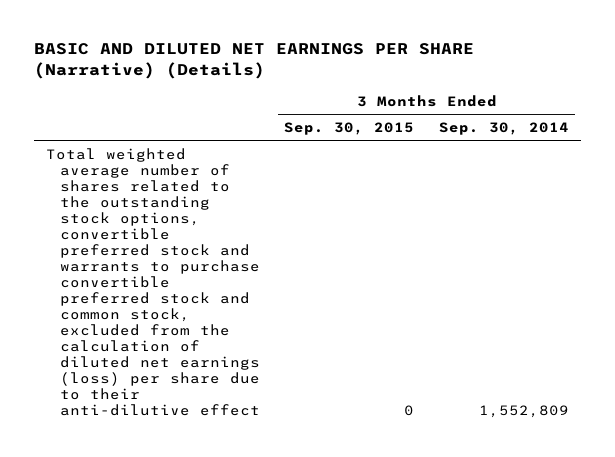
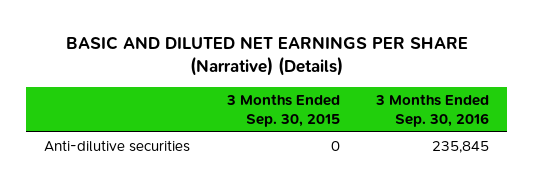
- | 3 Months Ended Sep. 30, 2015 | 3 Months Ended Sep. 30, 2014
+ | 3 Months Ended Sep. 30, 2015 | 3 Months Ended Sep. 30, 2016
- Total weighted average number of shares related to the outstanding stock options, convertible preferred stock and warrants to purchase convertible preferred stock and common stock, excluded from the calculation of diluted net earnings (loss) per share due to their anti-dilutive effect | 0 | 1,552,809
+ Anti-dilutive securities | 0 | 235,845

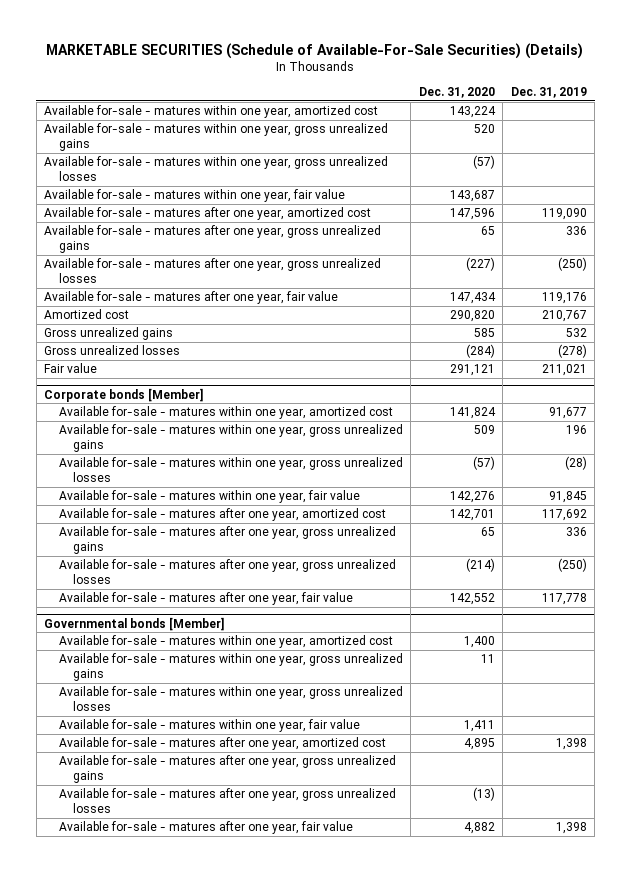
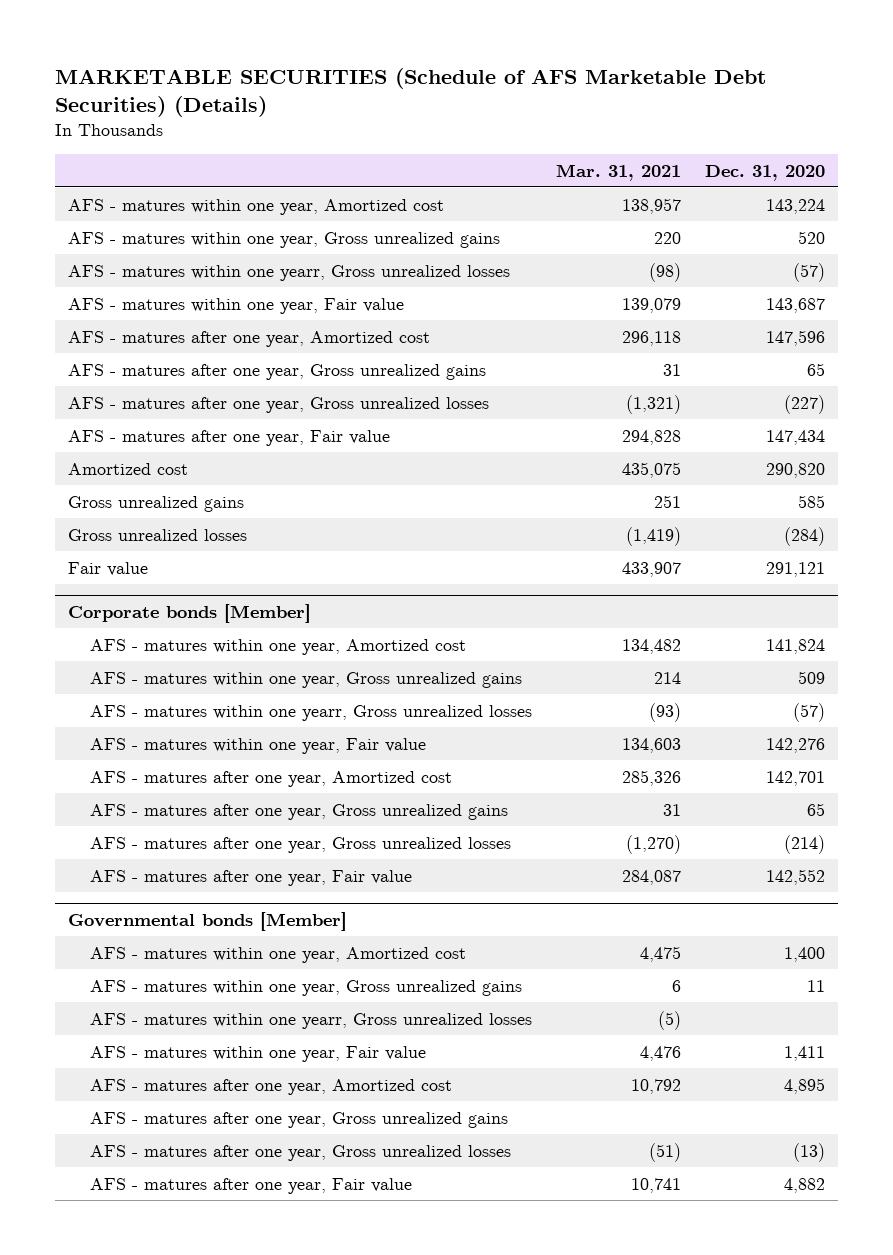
- MARKETABLE SECURITIES (Schedule of Available-For-Sale Securities) (Details)
+ MARKETABLE SECURITIES (Schedule of AFS Marketable Debt Securities) (Details)
- | Dec. 31, 2020 | Dec. 31, 2019
+ | Mar. 31, 2021 | Dec. 31, 2020
- Available for-sale - matures within one year, amortized cost | 143,224 |
- Available for-sale - matures within one year, gross unrealized gains | 520 |
- Available for-sale - matures within one year, gross unrealized losses | (57) |
- Available for-sale - matures within one year, fair value | 143,687 |
- Available for-sale - matures after one year, amortized cost | 147,596 | 119,090
- Available for-sale - matures after one year, gross unrealized gains | 65 | 336
- Available for-sale - matures after one year, gross unrealized losses | (227) | (250)
- Available for-sale - matures after one year, fair value | 147,434 | 119,176
+ AFS - matures within one year, Amortized cost | 138,957 | 143,224
+ AFS - matures within one year, Gross unrealized gains | 220 | 520
+ AFS - matures within one yearr, Gross unrealized losses | (98) | (57)
+ AFS - matures within one year, Fair value | 139,079 | 143,687
+ AFS - matures after one year, Amortized cost | 296,118 | 147,596
+ AFS - matures after one year, Gross unrealized gains | 31 | 65
+ AFS - matures after one year, Gross unrealized losses | (1,321) | (227)
+ AFS - matures after one year, Fair value | 294,828 | 147,434
@ Corporate bonds [Member]
- Available for-sale - matures within one year, amortized cost | 141,824 | 91,677
- Available for-sale - matures within one year, gross unrealized gains | 509 | 196
- Available for-sale - matures within one year, gross unrealized losses | (57) | (28)
- Available for-sale - matures within one year, fair value | 142,276 | 91,845
- Available for-sale - matures after one year, amortized cost | 142,701 | 117,692
- Available for-sale - matures after one year, gross unrealized gains | 65 | 336
- Available for-sale - matures after one year, gross unrealized losses | (214) | (250)
- Available for-sale - matures after one year, fair value | 142,552 | 117,778
+ AFS - matures within one year, Amortized cost | 134,482 | 141,824
+ AFS - matures within one year, Gross unrealized gains | 214 | 509
+ AFS - matures within one yearr, Gross unrealized losses | (93) | (57)
+ AFS - matures within one year, Fair value | 134,603 | 142,276
+ AFS - matures after one year, Amortized cost | 285,326 | 142,701
+ AFS - matures after one year, Gross unrealized gains | 31 | 65
+ AFS - matures after one year, Gross unrealized losses | (1,270) | (214)
+ AFS - matures after one year, Fair value | 284,087 | 142,552
@ Governmental bonds [Member]
- Available for-sale - matures within one year, amortized cost | 1,400 |
- Available for-sale - matures within one year, gross unrealized gains | 11 |
- Available for-sale - matures within one year, gross unrealized losses
- Available for-sale - matures within one year, fair value | 1,411 |
- Available for-sale - matures after one year, amortized cost | 4,895 | 1,398
- Available for-sale - matures after one year, gross unrealized gains
- Available for-sale - matures after one year, gross unrealized losses | (13) |
- Available for-sale - matures after one year, fair value | 4,882 | 1,398
+ AFS - matures within one year, Amortized cost | 4,475 | 1,400
+ AFS - matures within one year, Gross unrealized gains | 6 | 11
+ AFS - matures within one yearr, Gross unrealized losses | (5) |
+ AFS - matures within one year, Fair value | 4,476 | 1,411
+ AFS - matures after one year, Amortized cost | 10,792 | 4,895
+ AFS - matures after one year, Gross unrealized gains
+ AFS - matures after one year, Gross unrealized losses | (51) | (13)
+ AFS - matures after one year, Fair value | 10,741 | 4,882

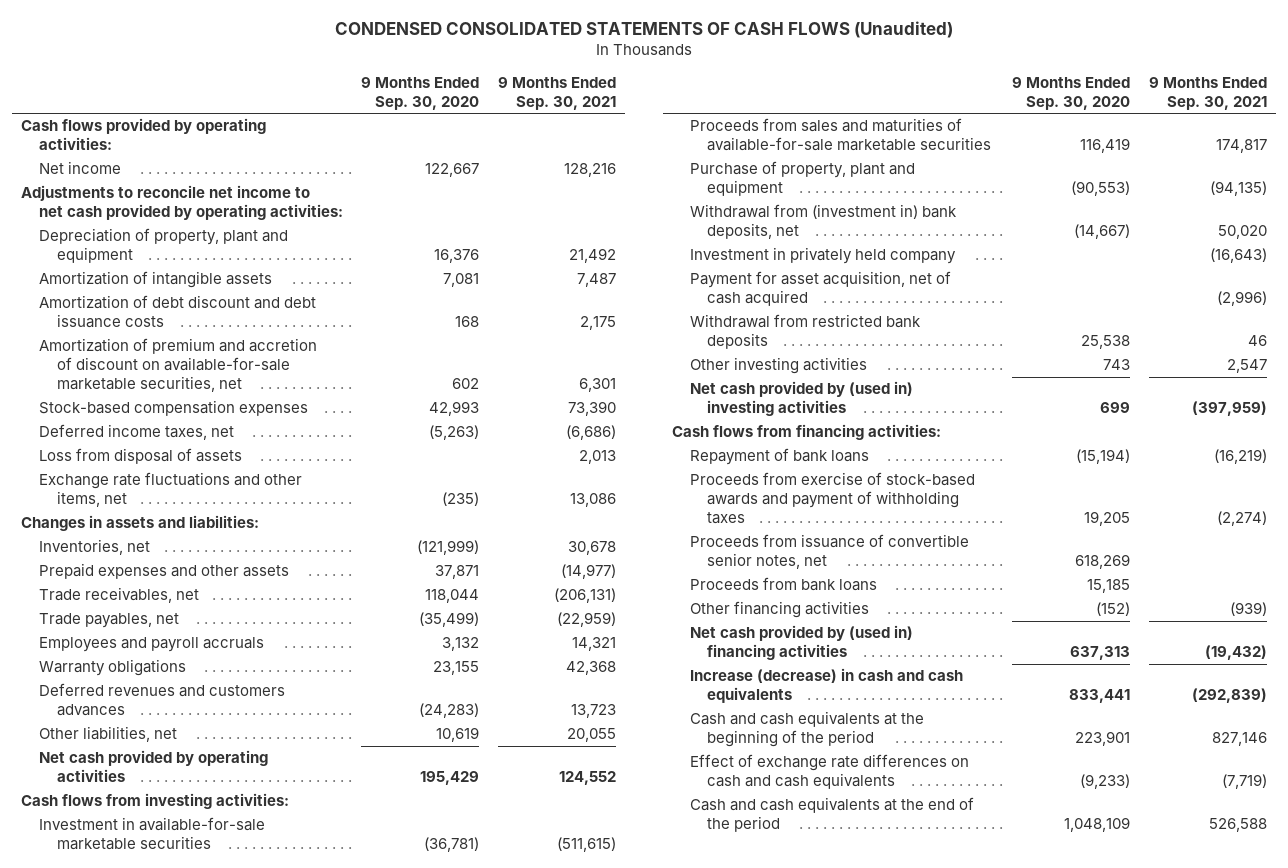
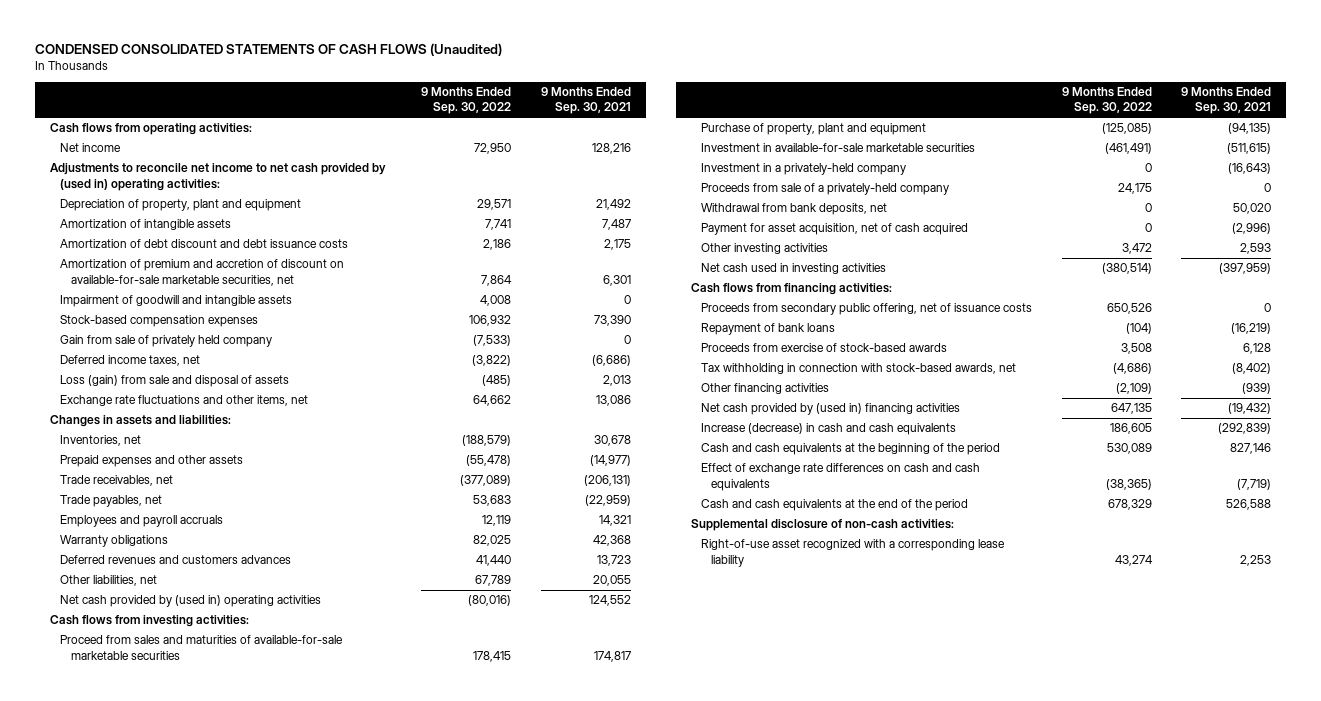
- | 9 Months Ended Sep. 30, 2020 | 9 Months Ended Sep. 30, 2021
+ | 9 Months Ended Sep. 30, 2022 | 9 Months Ended Sep. 30, 2021
- Cash flows provided by operating activities:
+ Cash flows from operating activities:
- Adjustments to reconcile net income to net cash provided by operating activities:
+ Adjustments to reconcile net income to net cash provided by (used in) operating activities:
+ Impairment of goodwill and intangible assets | 4,008 | 0
+ Gain from sale of privately held company | (7,533) | 0
- Loss from disposal of assets | | 2,013
+ Loss (gain) from sale and disposal of assets | (485) | 2,013
- Net cash provided by operating activities | 195,429 | 124,552
+ Net cash provided by (used in) operating activities | (80,016) | 124,552
- Proceeds from sales and maturities of available-for-sale marketable securities | 116,419 | 174,817
+ Proceed from sales and maturities of available-for-sale marketable securities | 178,415 | 174,817
- Withdrawal from (investment in) bank deposits, net | (14,667) | 50,020
- Investment in privately held company | | (16,643)
moved down: Investment in available-for-sale marketable securities | (461,491) | (511,615)
+ Investment in a privately-held company | 0 | (16,643)
+ Proceeds from sale of a privately-held company | 24,175 | 0
+ Withdrawal from bank deposits, net | 0 | 50,020
- Withdrawal from restricted bank deposits | 25,538 | 46
- Other investing activities | 743 | 2,547
- Net cash provided by (used in) investing activities | 699 | (397,959)
+ Other investing activities | 3,472 | 2,593
+ Net cash used in investing activities | (380,514) | (397,959)
+ Proceeds from secondary public offering, net of issuance costs | 650,526 | 0
- Proceeds from exercise of stock-based awards and payment of withholding taxes | 19,205 | (2,274)
- Proceeds from issuance of convertible senior notes, net | 618,269 |
- Proceeds from bank loans | 15,185 |
+ Proceeds from exercise of stock-based awards | 3,508 | 6,128
+ Tax withholding in connection with stock-based awards, net | (4,686) | (8,402)
+ Supplemental disclosure of non-cash activities:
+ Right-of-use asset recognized with a corresponding lease liability | 43,274 | 2,253

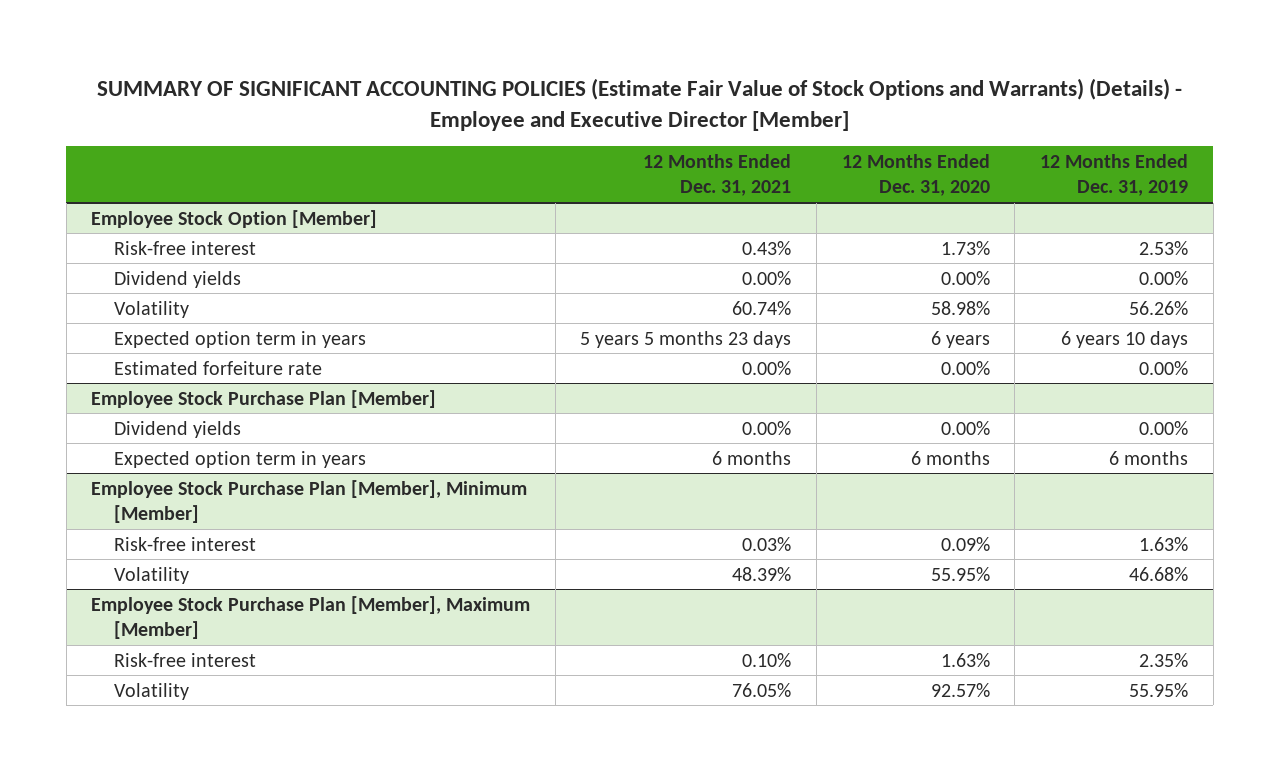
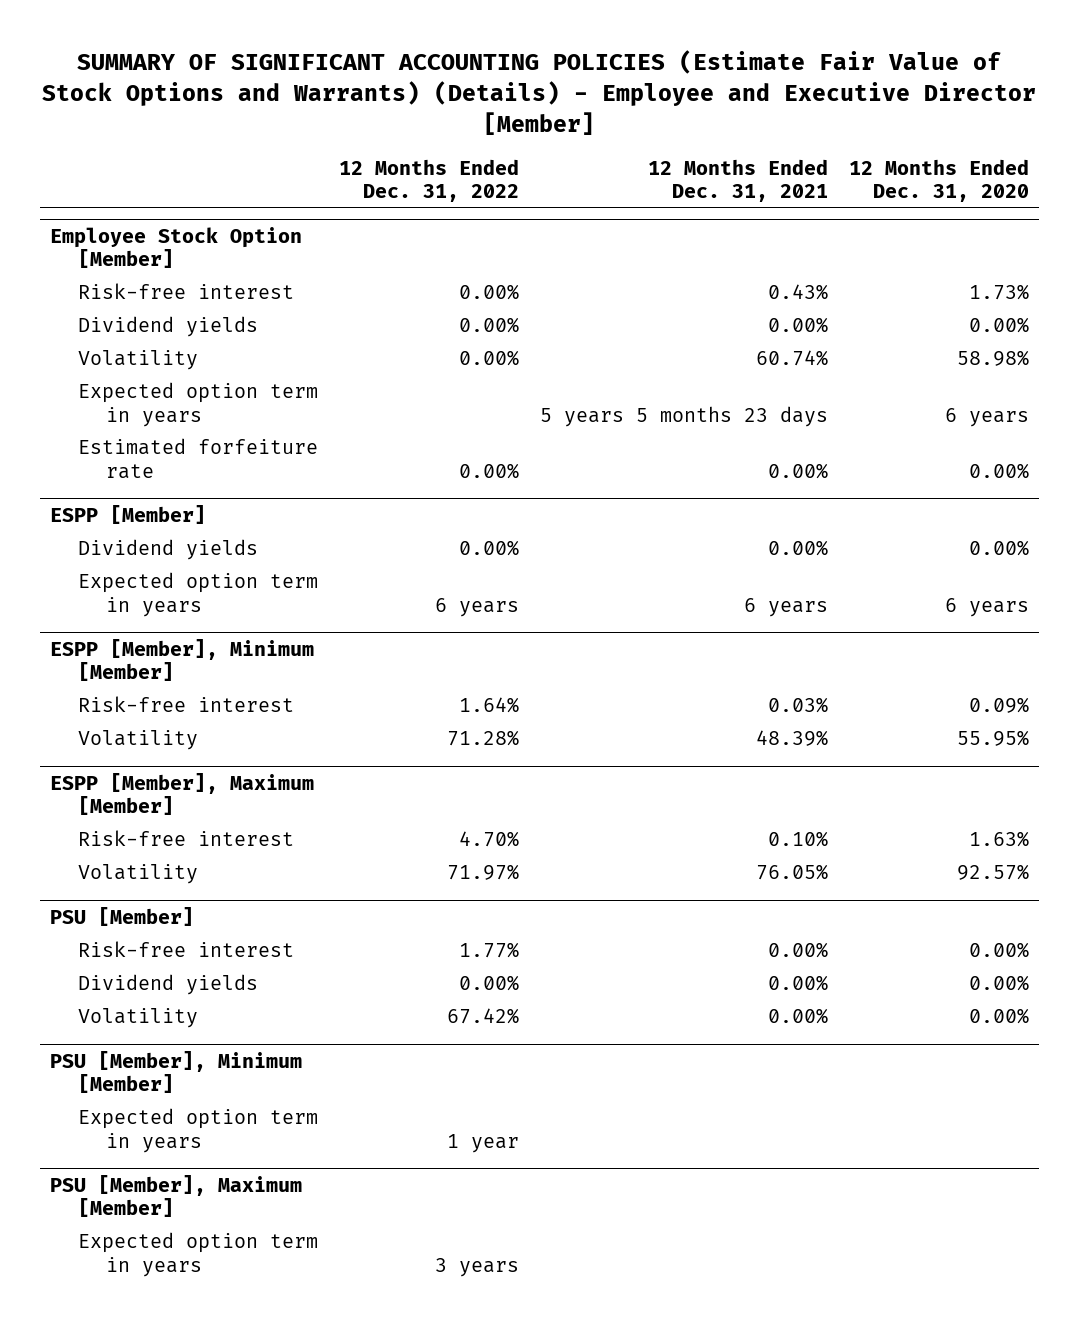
- | 12 Months Ended Dec. 31, 2021 | 12 Months Ended Dec. 31, 2020 | 12 Months Ended Dec. 31, 2019
+ | 12 Months Ended Dec. 31, 2022 | 12 Months Ended Dec. 31, 2021 | 12 Months Ended Dec. 31, 2020
- Employee Stock Purchase Plan [Member]
+ ESPP [Member]
- Expected option term in years | 6 months | 6 months | 6 months
- Employee Stock Purchase Plan [Member], Minimum [Member]
+ Expected option term in years | 6 years | 6 years | 6 years
+ ESPP [Member], Minimum [Member]
- Employee Stock Purchase Plan [Member], Maximum [Member]
+ ESPP [Member], Maximum [Member]
+ PSU [Member]
+ Risk-free interest | 1.77% | 0.00% | 0.00%
+ Dividend yields | 0.00% | 0.00% | 0.00%
+ Volatility | 67.42% | 0.00% | 0.00%
+ PSU [Member], Minimum [Member]
+ Expected option term in years | 1 year | |
+ PSU [Member], Maximum [Member]
+ Expected option term in years | 3 years | |

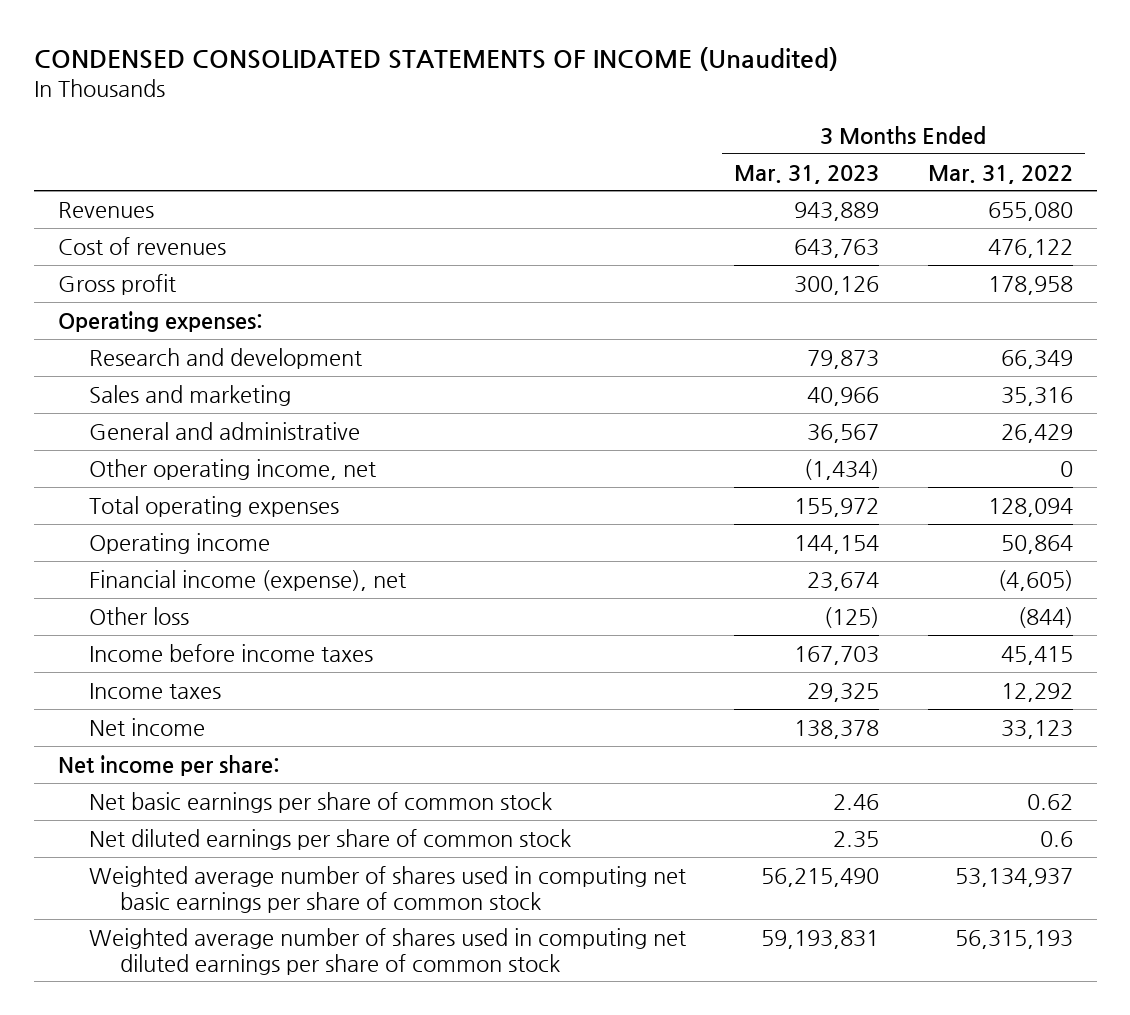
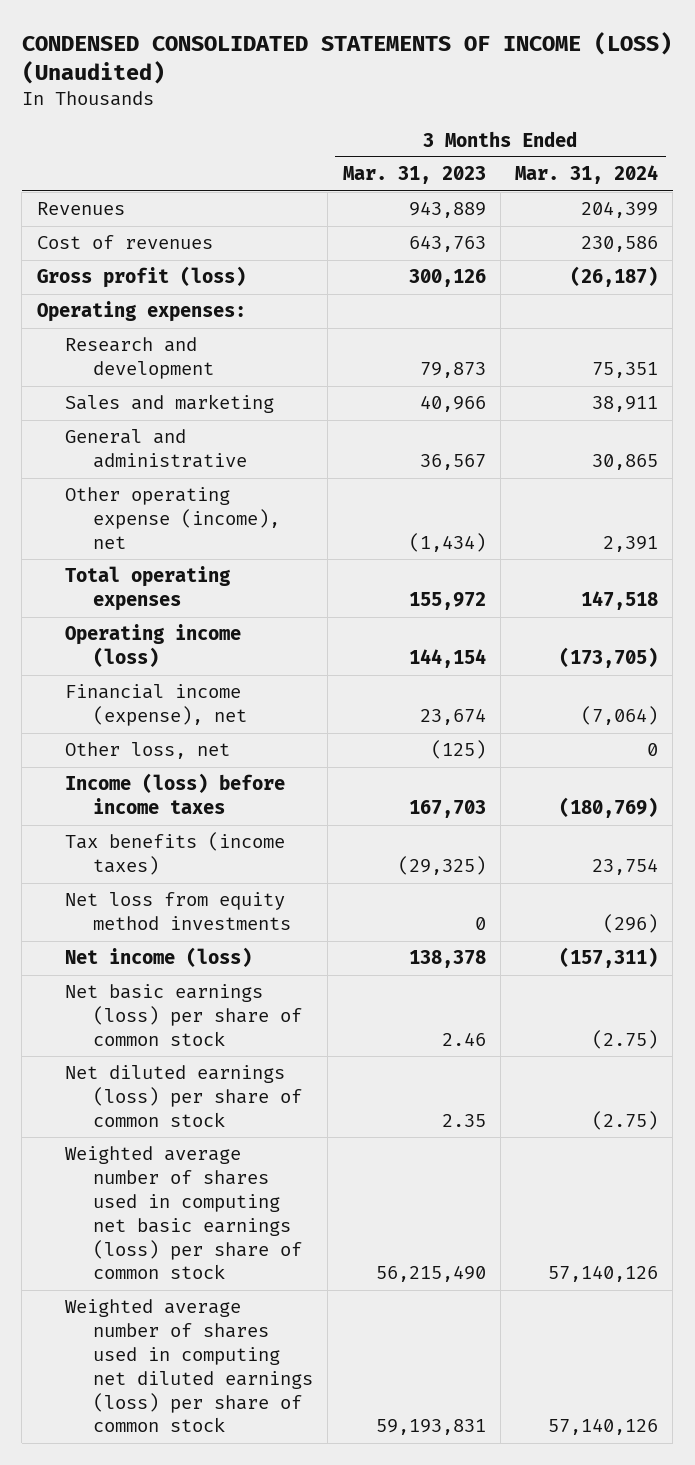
- CONDENSED CONSOLIDATED STATEMENTS OF INCOME (Unaudited)
+ CONDENSED CONSOLIDATED STATEMENTS OF INCOME (LOSS) (Unaudited)
- | 3 Months Ended Mar. 31, 2023 | 3 Months Ended Mar. 31, 2022
+ | 3 Months Ended Mar. 31, 2023 | 3 Months Ended Mar. 31, 2024
- Gross profit | 300,126 | 178,958
+ Gross profit (loss) | 300,126 | (26,187)
- Other operating income, net | (1,434) | 0
+ Other operating expense (income), net | (1,434) | 2,391
- Operating income | 144,154 | 50,864
+ Operating income (loss) | 144,154 | (173,705)
- Other loss | (125) | (844)
- Income before income taxes | 167,703 | 45,415
- Income taxes | 29,325 | 12,292
- Net income | 138,378 | 33,123
- Net income per share:
- Net basic earnings per share of common stock | 2.46 | 0.62
- Net diluted earnings per share of common stock | 2.35 | 0.6
- Weighted average number of shares used in computing net basic earnings per share of common stock | 56,215,490 | 53,134,937
- Weighted average number of shares used in computing net diluted earnings per share of common stock | 59,193,831 | 56,315,193
+ Other loss, net | (125) | 0
+ Income (loss) before income taxes | 167,703 | (180,769)
+ Tax benefits (income taxes) | (29,325) | 23,754
+ Net loss from equity method investments | 0 | (296)
+ Net income (loss) | 138,378 | (157,311)
+ Net basic earnings (loss) per share of common stock | 2.46 | (2.75)
+ Net diluted earnings (loss) per share of common stock | 2.35 | (2.75)
+ Weighted average number of shares used in computing net basic earnings (loss) per share of common stock | 56,215,490 | 57,140,126
+ Weighted average number of shares used in computing net diluted earnings (loss) per share of common stock | 59,193,831 | 57,140,126

